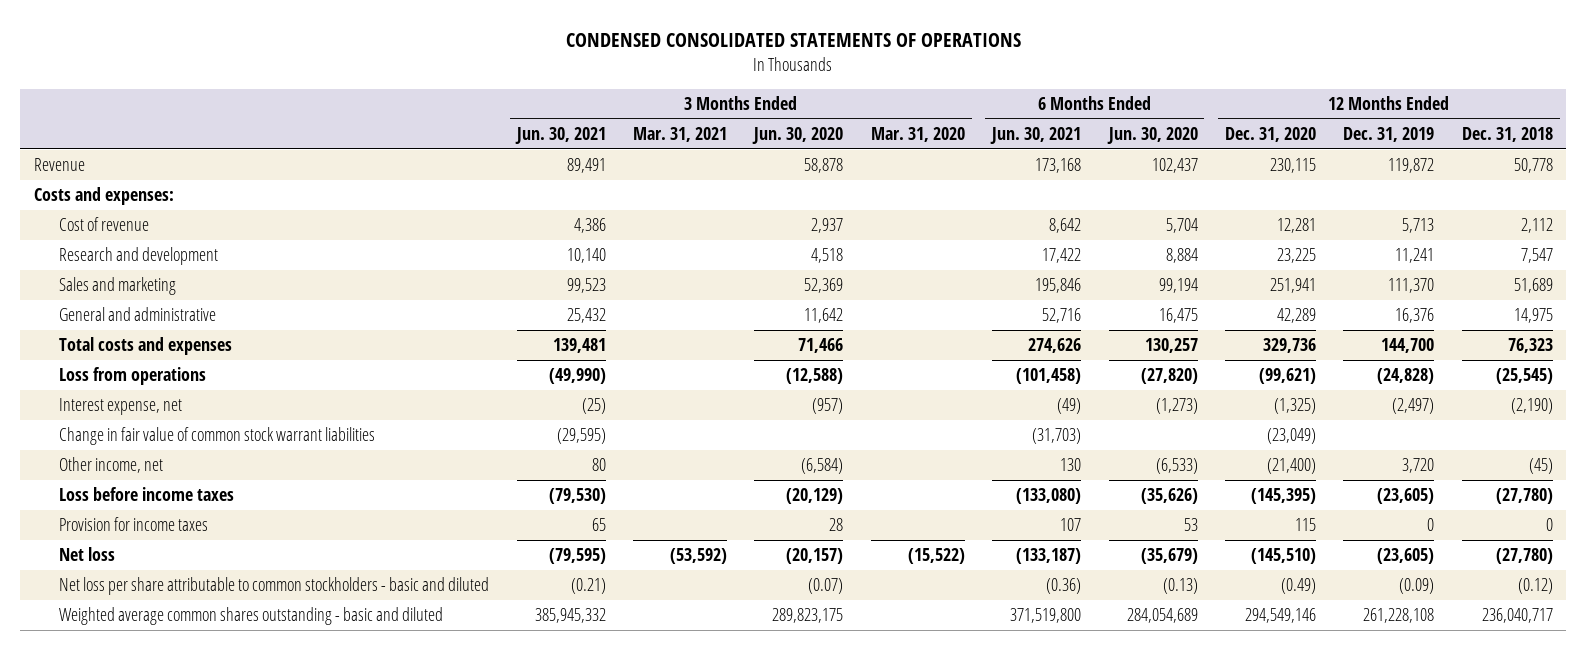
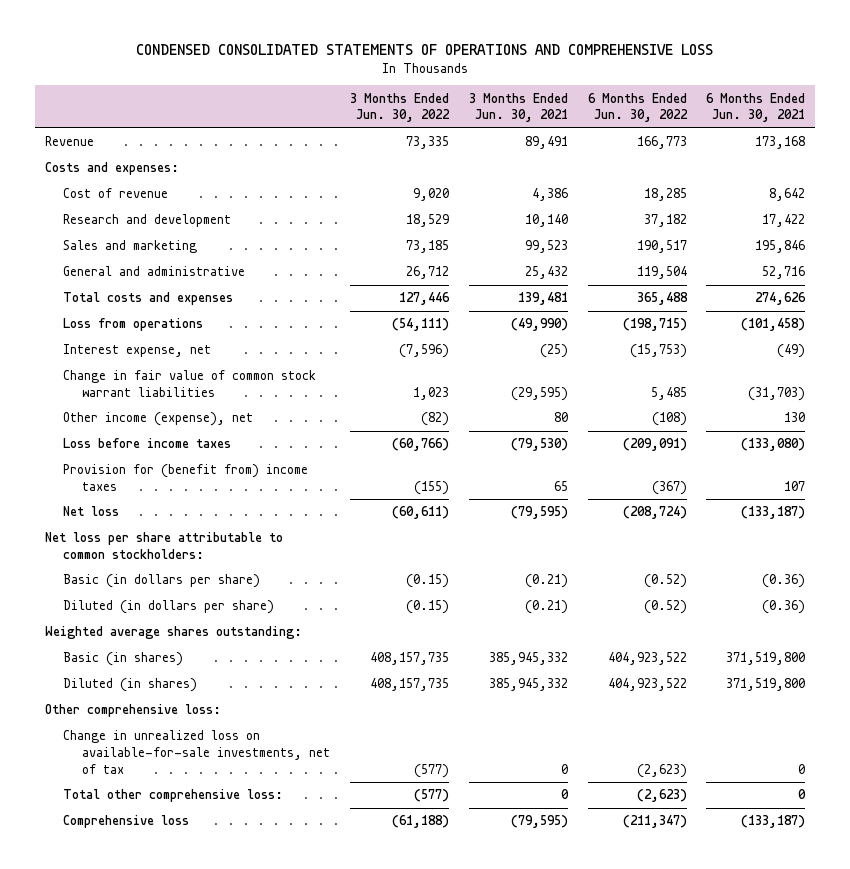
- CONDENSED CONSOLIDATED STATEMENTS OF OPERATIONS
+ CONDENSED CONSOLIDATED STATEMENTS OF OPERATIONS AND COMPREHENSIVE LOSS
- | 3 Months Ended Jun. 30, 2021 | 3 Months Ended Mar. 31, 2021 | 3 Months Ended Jun. 30, 2020 | 3 Months Ended Mar. 31, 2020 | 6 Months Ended Jun. 30, 2021 | 6 Months Ended Jun. 30, 2020 | 12 Months Ended Dec. 31, 2020 | 12 Months Ended Dec. 31, 2019 | 12 Months Ended Dec. 31, 2018
+ | 3 Months Ended Jun. 30, 2022 | 3 Months Ended Jun. 30, 2021 | 6 Months Ended Jun. 30, 2022 | 6 Months Ended Jun. 30, 2021
- Other income, net | 80 | | (6,584) | | 130 | (6,533) | (21,400) | 3,720 | (45)
+ Other income (expense), net | (82) | 80 | (108) | 130
- Provision for income taxes | 65 | | 28 | | 107 | 53 | 115 | 0 | 0
+ Provision for (benefit from) income taxes | (155) | 65 | (367) | 107
- Net loss per share attributable to common stockholders - basic and diluted | (0.21) | | (0.07) | | (0.36) | (0.13) | (0.49) | (0.09) | (0.12)
- Weighted average common shares outstanding - basic and diluted | 385,945,332 | | 289,823,175 | | 371,519,800 | 284,054,689 | 294,549,146 | 261,228,108 | 236,040,717
+ Net loss per share attributable to common stockholders:
+ Basic (in dollars per share) | (0.15) | (0.21) | (0.52) | (0.36)
+ Diluted (in dollars per share) | (0.15) | (0.21) | (0.52) | (0.36)
+ Weighted average shares outstanding:
+ Basic (in shares) | 408,157,735 | 385,945,332 | 404,923,522 | 371,519,800
+ Diluted (in shares) | 408,157,735 | 385,945,332 | 404,923,522 | 371,519,800
+ Other comprehensive loss:
+ Change in unrealized loss on available-for-sale investments, net of tax | (577) | 0 | (2,623) | 0
+ Total other comprehensive loss: | (577) | 0 | (2,623) | 0
+ Comprehensive loss | (61,188) | (79,595) | (211,347) | (133,187)

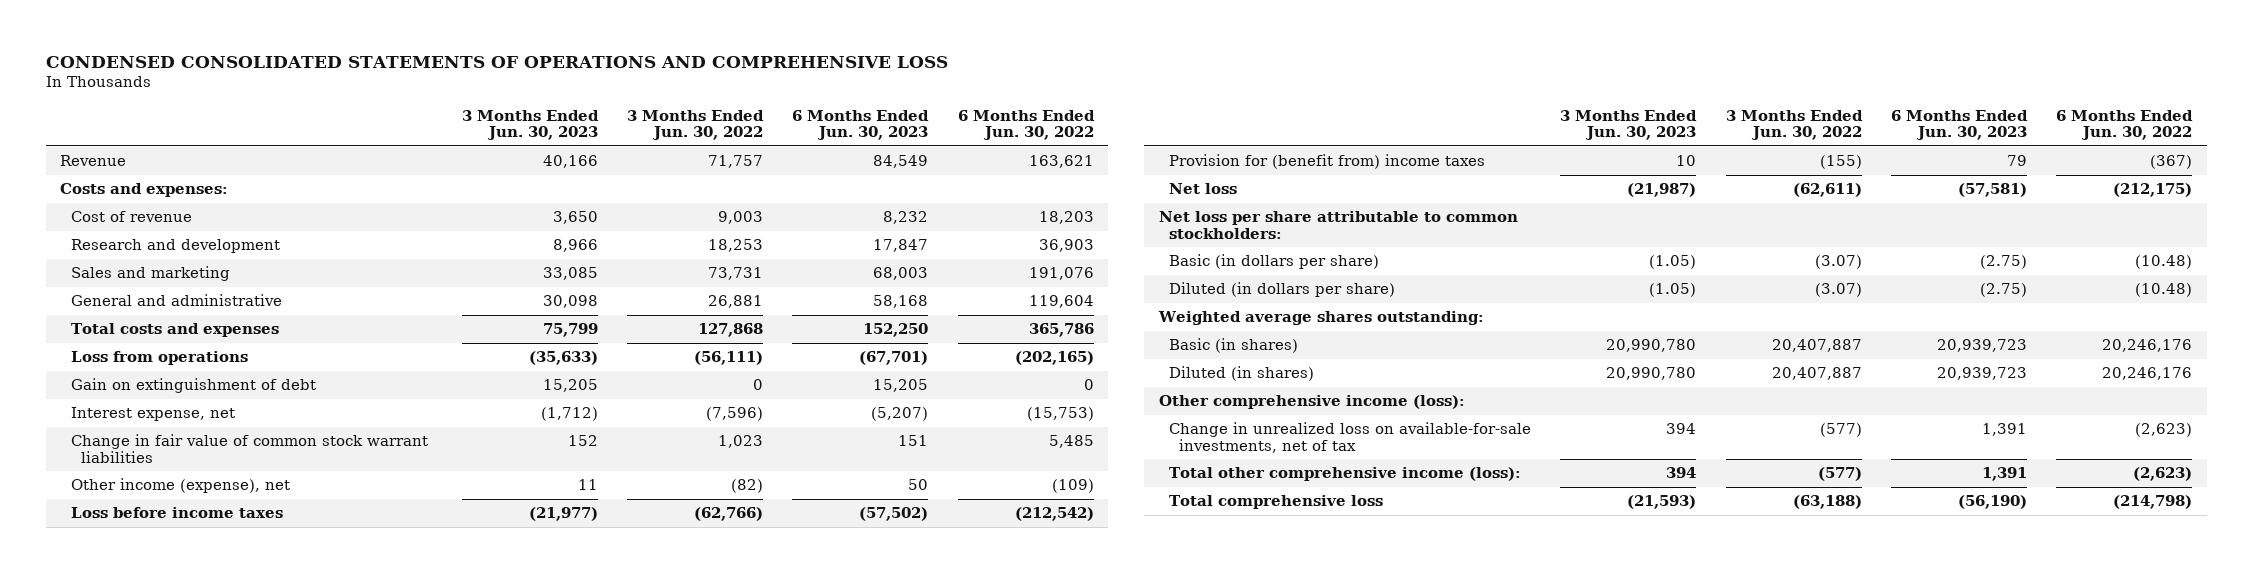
- | 3 Months Ended Jun. 30, 2022 | 3 Months Ended Jun. 30, 2021 | 6 Months Ended Jun. 30, 2022 | 6 Months Ended Jun. 30, 2021
+ | 3 Months Ended Jun. 30, 2023 | 3 Months Ended Jun. 30, 2022 | 6 Months Ended Jun. 30, 2023 | 6 Months Ended Jun. 30, 2022
- Revenue | 73,335 | 89,491 | 166,773 | 173,168
+ Revenue | 40,166 | 71,757 | 84,549 | 163,621
- Cost of revenue | 9,020 | 4,386 | 18,285 | 8,642
- Research and development | 18,529 | 10,140 | 37,182 | 17,422
- Sales and marketing | 73,185 | 99,523 | 190,517 | 195,846
- General and administrative | 26,712 | 25,432 | 119,504 | 52,716
- Total costs and expenses | 127,446 | 139,481 | 365,488 | 274,626
- Loss from operations | (54,111) | (49,990) | (198,715) | (101,458)
+ Cost of revenue | 3,650 | 9,003 | 8,232 | 18,203
+ Research and development | 8,966 | 18,253 | 17,847 | 36,903
+ Sales and marketing | 33,085 | 73,731 | 68,003 | 191,076
+ General and administrative | 30,098 | 26,881 | 58,168 | 119,604
+ Total costs and expenses | 75,799 | 127,868 | 152,250 | 365,786
+ Loss from operations | (35,633) | (56,111) | (67,701) | (202,165)
+ Gain on extinguishment of debt | 15,205 | 0 | 15,205 | 0
- Other income (expense), net | (82) | 80 | (108) | 130
- Loss before income taxes | (60,766) | (79,530) | (209,091) | (133,080)
+ Other income (expense), net | 11 | (82) | 50 | (109)
+ Loss before income taxes | (21,977) | (62,766) | (57,502) | (212,542)
- Net loss | (60,611) | (79,595) | (208,724) | (133,187)
+ Net loss | (21,987) | (62,611) | (57,581) | (212,175)
- Basic (in dollars per share) | (0.15) | (0.21) | (0.52) | (0.36)
- Diluted (in dollars per share) | (0.15) | (0.21) | (0.52) | (0.36)
+ Basic (in dollars per share) | (1.05) | (3.07) | (2.75) | (10.48)
+ Diluted (in dollars per share) | (1.05) | (3.07) | (2.75) | (10.48)
- Basic (in shares) | 408,157,735 | 385,945,332 | 404,923,522 | 371,519,800
- Diluted (in shares) | 408,157,735 | 385,945,332 | 404,923,522 | 371,519,800
- Other comprehensive loss:
+ Basic (in shares) | 20,990,780 | 20,407,887 | 20,939,723 | 20,246,176
+ Diluted (in shares) | 20,990,780 | 20,407,887 | 20,939,723 | 20,246,176
+ Other comprehensive income (loss):
- Total other comprehensive loss: | (577) | 0 | (2,623) | 0
- Comprehensive loss | (61,188) | (79,595) | (211,347) | (133,187)
+ Total other comprehensive income (loss): | 394 | (577) | 1,391 | (2,623)
+ Total comprehensive loss | (21,593) | (63,188) | (56,190) | (214,798)

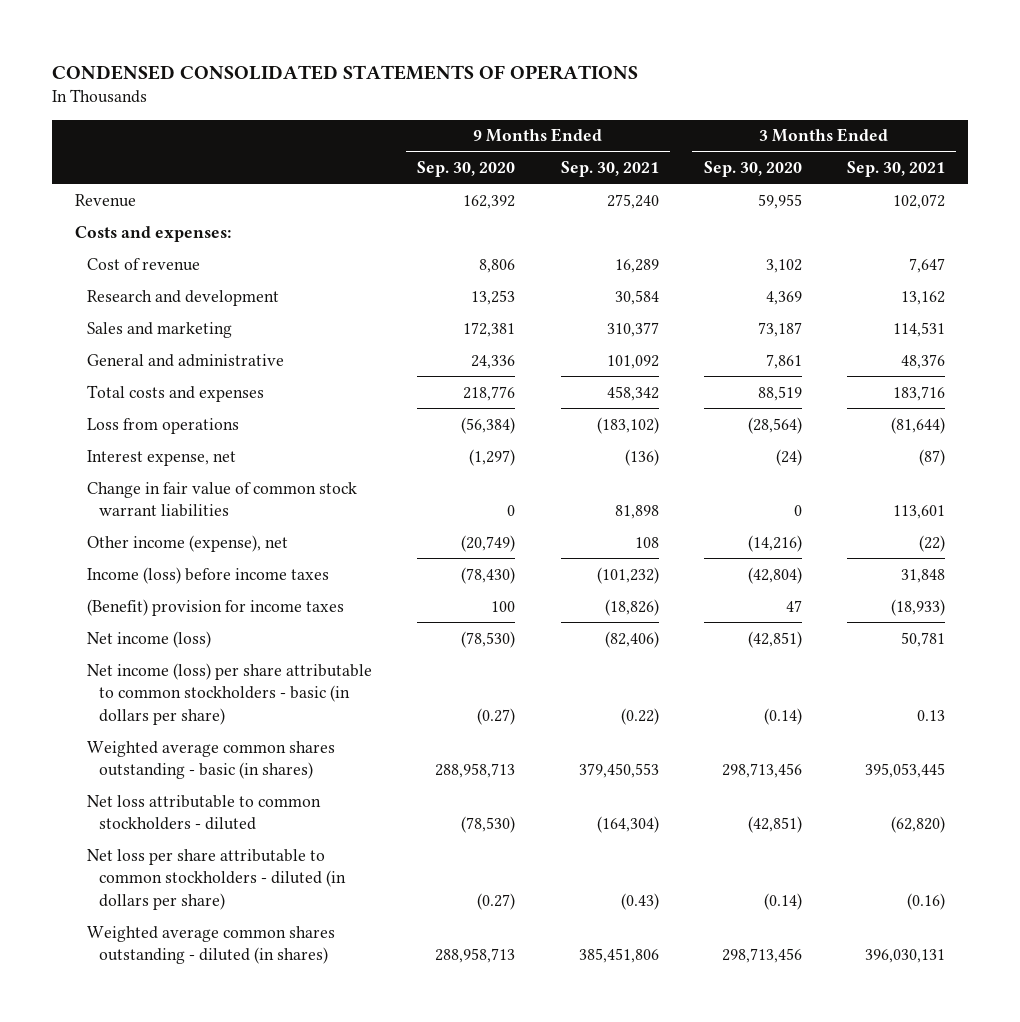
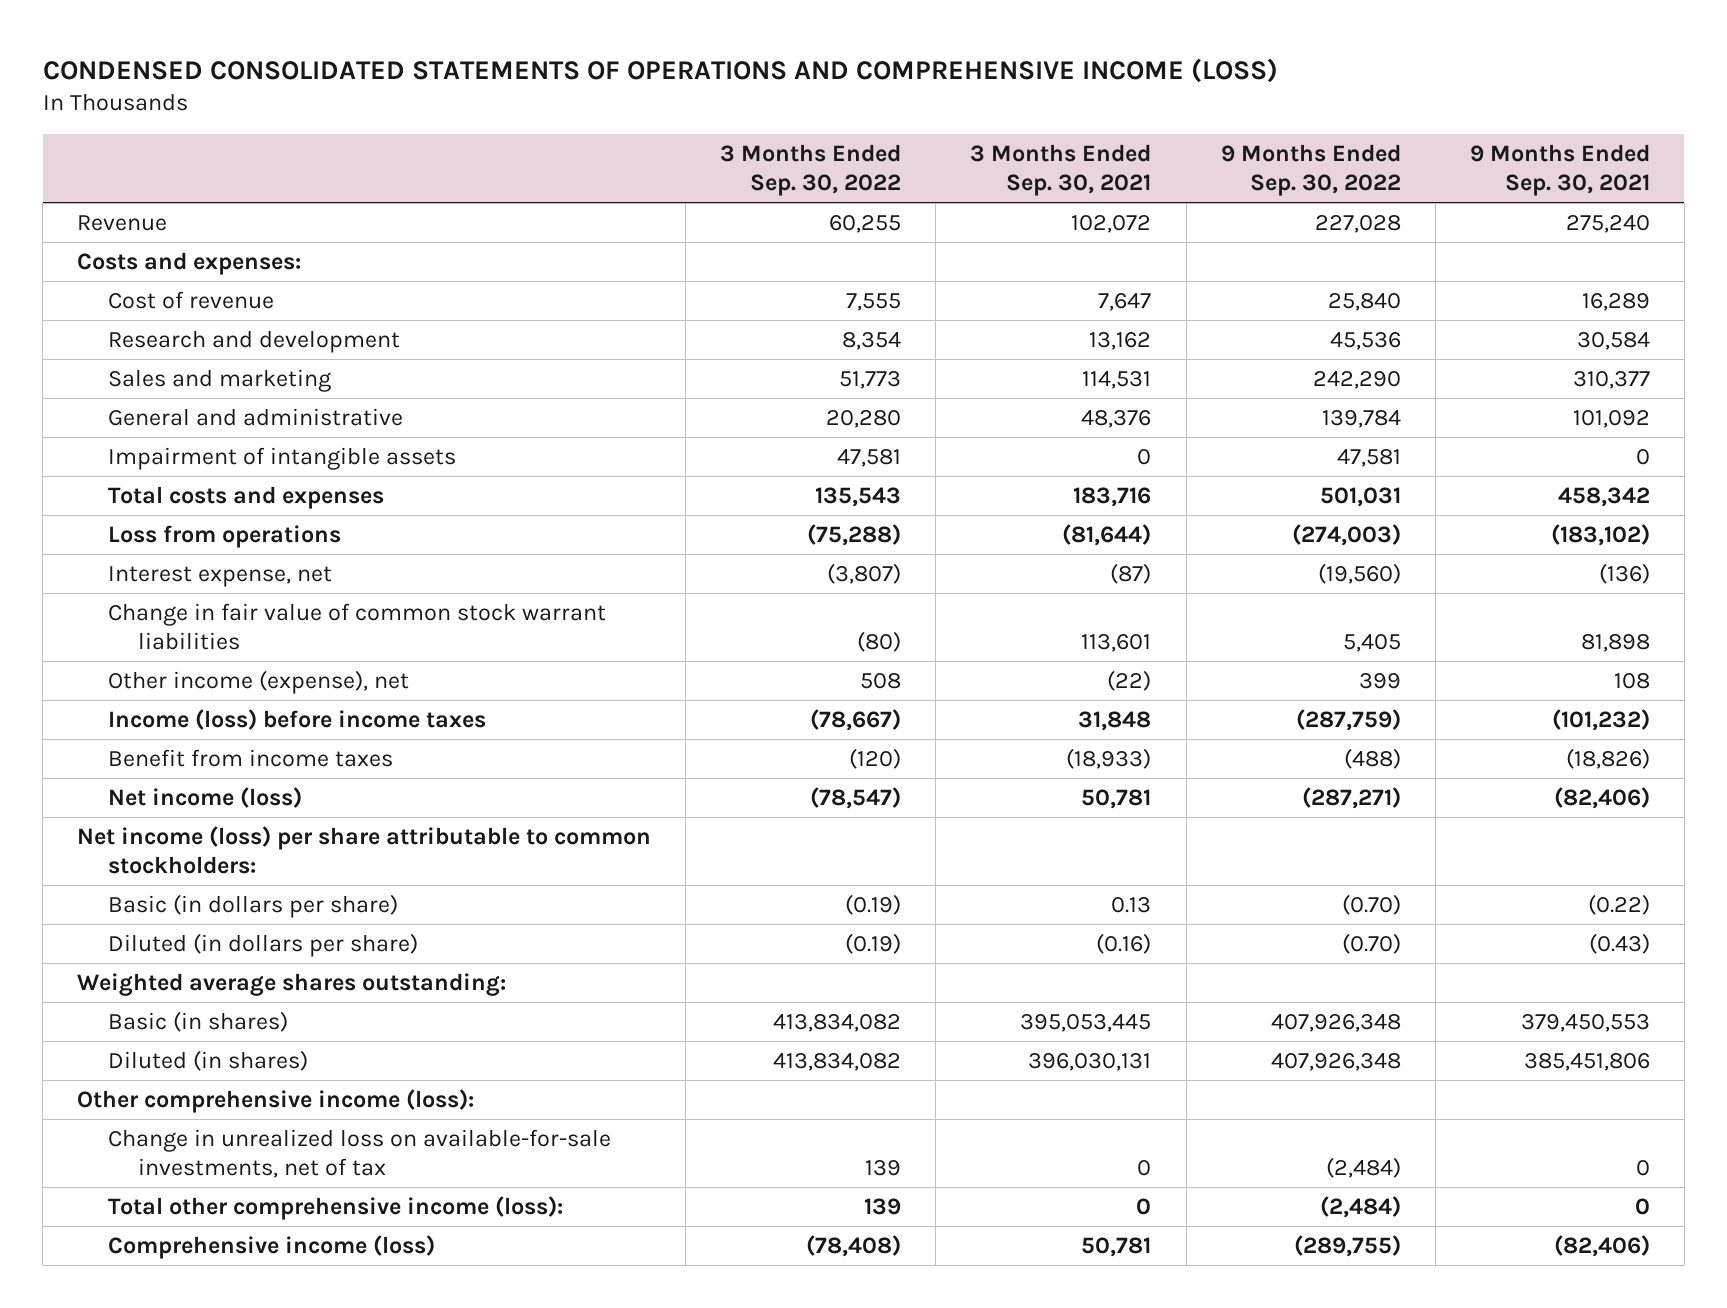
- CONDENSED CONSOLIDATED STATEMENTS OF OPERATIONS
+ CONDENSED CONSOLIDATED STATEMENTS OF OPERATIONS AND COMPREHENSIVE INCOME (LOSS)
- | 9 Months Ended Sep. 30, 2020 | 9 Months Ended Sep. 30, 2021 | 3 Months Ended Sep. 30, 2020 | 3 Months Ended Sep. 30, 2021
+ | 3 Months Ended Sep. 30, 2022 | 3 Months Ended Sep. 30, 2021 | 9 Months Ended Sep. 30, 2022 | 9 Months Ended Sep. 30, 2021
+ Impairment of intangible assets | 47,581 | 0 | 47,581 | 0
- (Benefit) provision for income taxes | 100 | (18,826) | 47 | (18,933)
+ Benefit from income taxes | (120) | (18,933) | (488) | (18,826)
- Net income (loss) per share attributable to common stockholders - basic (in dollars per share) | (0.27) | (0.22) | (0.14) | 0.13
- Weighted average common shares outstanding - basic (in shares) | 288,958,713 | 379,450,553 | 298,713,456 | 395,053,445
- Net loss attributable to common stockholders - diluted | (78,530) | (164,304) | (42,851) | (62,820)
- Net loss per share attributable to common stockholders - diluted (in dollars per share) | (0.27) | (0.43) | (0.14) | (0.16)
- Weighted average common shares outstanding - diluted (in shares) | 288,958,713 | 385,451,806 | 298,713,456 | 396,030,131
+ Net income (loss) per share attributable to common stockholders:
+ Basic (in dollars per share) | (0.19) | 0.13 | (0.70) | (0.22)
+ Diluted (in dollars per share) | (0.19) | (0.16) | (0.70) | (0.43)
+ Weighted average shares outstanding:
+ Basic (in shares) | 413,834,082 | 395,053,445 | 407,926,348 | 379,450,553
+ Diluted (in shares) | 413,834,082 | 396,030,131 | 407,926,348 | 385,451,806
+ Other comprehensive income (loss):
+ Change in unrealized loss on available-for-sale investments, net of tax | 139 | 0 | (2,484) | 0
+ Total other comprehensive income (loss): | 139 | 0 | (2,484) | 0
+ Comprehensive income (loss) | (78,408) | 50,781 | (289,755) | (82,406)

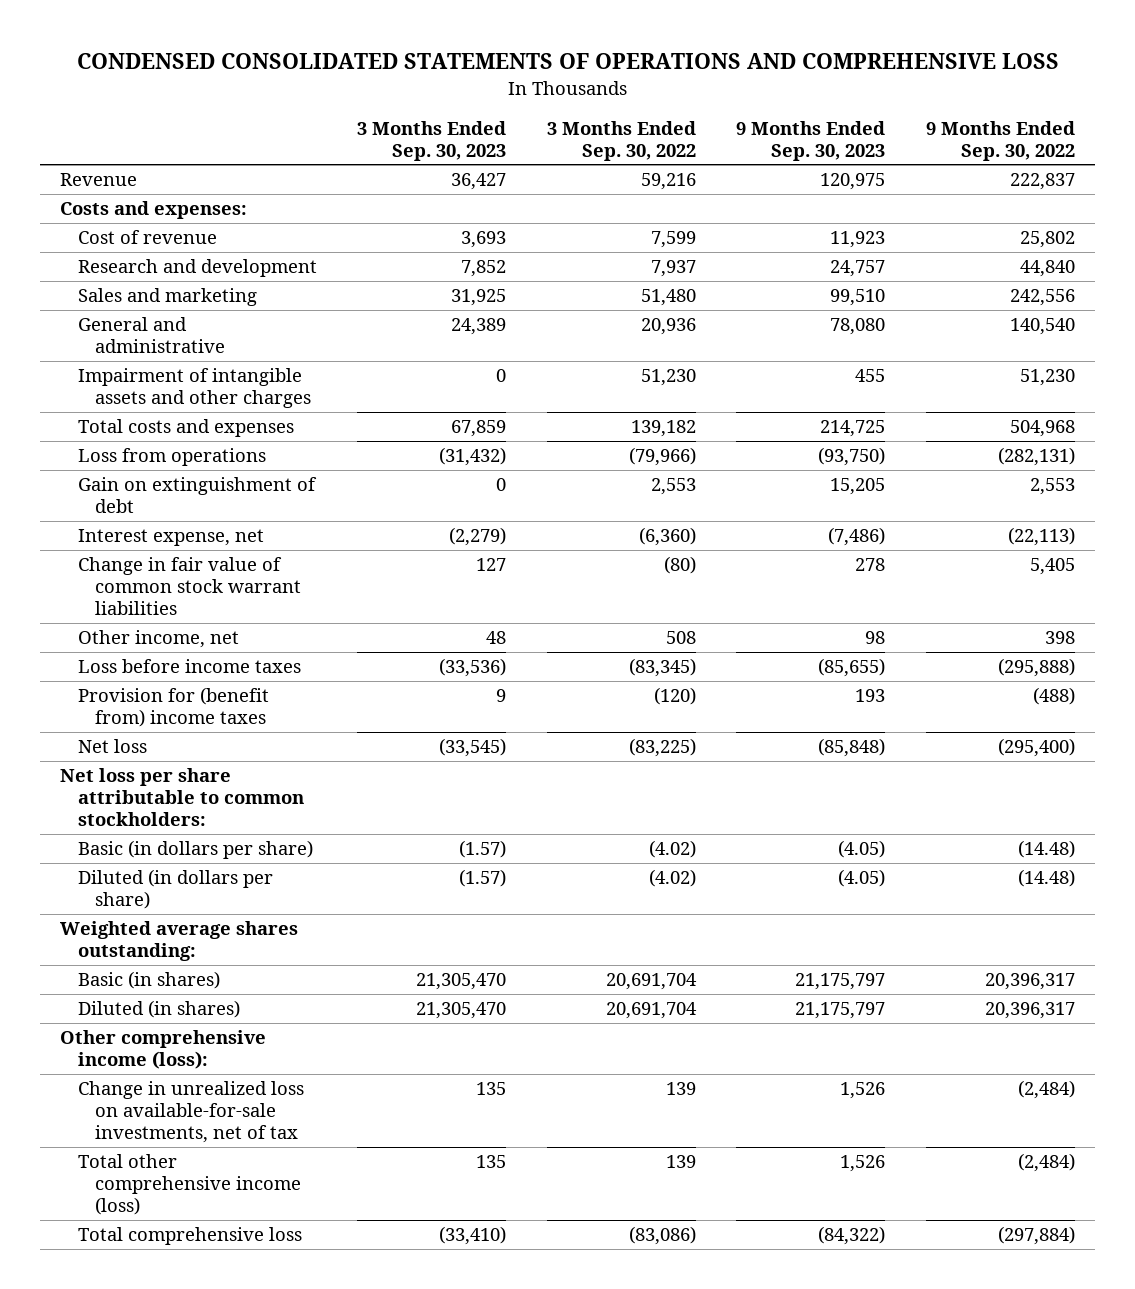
- CONDENSED CONSOLIDATED STATEMENTS OF OPERATIONS AND COMPREHENSIVE INCOME (LOSS)
+ CONDENSED CONSOLIDATED STATEMENTS OF OPERATIONS AND COMPREHENSIVE LOSS
- | 3 Months Ended Sep. 30, 2022 | 3 Months Ended Sep. 30, 2021 | 9 Months Ended Sep. 30, 2022 | 9 Months Ended Sep. 30, 2021
+ | 3 Months Ended Sep. 30, 2023 | 3 Months Ended Sep. 30, 2022 | 9 Months Ended Sep. 30, 2023 | 9 Months Ended Sep. 30, 2022
- Revenue | 60,255 | 102,072 | 227,028 | 275,240
+ Revenue | 36,427 | 59,216 | 120,975 | 222,837
- Cost of revenue | 7,555 | 7,647 | 25,840 | 16,289
- Research and development | 8,354 | 13,162 | 45,536 | 30,584
- Sales and marketing | 51,773 | 114,531 | 242,290 | 310,377
- General and administrative | 20,280 | 48,376 | 139,784 | 101,092
- Impairment of intangible assets | 47,581 | 0 | 47,581 | 0
- Total costs and expenses | 135,543 | 183,716 | 501,031 | 458,342
- Loss from operations | (75,288) | (81,644) | (274,003) | (183,102)
- Interest expense, net | (3,807) | (87) | (19,560) | (136)
+ Cost of revenue | 3,693 | 7,599 | 11,923 | 25,802
+ Research and development | 7,852 | 7,937 | 24,757 | 44,840
+ Sales and marketing | 31,925 | 51,480 | 99,510 | 242,556
+ General and administrative | 24,389 | 20,936 | 78,080 | 140,540
+ Impairment of intangible assets and other charges | 0 | 51,230 | 455 | 51,230
+ Total costs and expenses | 67,859 | 139,182 | 214,725 | 504,968
+ Loss from operations | (31,432) | (79,966) | (93,750) | (282,131)
+ Gain on extinguishment of debt | 0 | 2,553 | 15,205 | 2,553
+ Interest expense, net | (2,279) | (6,360) | (7,486) | (22,113)
- Other income (expense), net | 508 | (22) | 399 | 108
- Income (loss) before income taxes | (78,667) | 31,848 | (287,759) | (101,232)
- Benefit from income taxes | (120) | (18,933) | (488) | (18,826)
- Net income (loss) | (78,547) | 50,781 | (287,271) | (82,406)
- Net income (loss) per share attributable to common stockholders:
- Basic (in dollars per share) | (0.19) | 0.13 | (0.70) | (0.22)
- Diluted (in dollars per share) | (0.19) | (0.16) | (0.70) | (0.43)
+ Other income, net | 48 | 508 | 98 | 398
+ Loss before income taxes | (33,536) | (83,345) | (85,655) | (295,888)
+ Provision for (benefit from) income taxes | 9 | (120) | 193 | (488)
+ Net loss | (33,545) | (83,225) | (85,848) | (295,400)
+ Net loss per share attributable to common stockholders:
+ Basic (in dollars per share) | (1.57) | (4.02) | (4.05) | (14.48)
+ Diluted (in dollars per share) | (1.57) | (4.02) | (4.05) | (14.48)
- Basic (in shares) | 413,834,082 | 395,053,445 | 407,926,348 | 379,450,553
- Diluted (in shares) | 413,834,082 | 396,030,131 | 407,926,348 | 385,451,806
+ Basic (in shares) | 21,305,470 | 20,691,704 | 21,175,797 | 20,396,317
+ Diluted (in shares) | 21,305,470 | 20,691,704 | 21,175,797 | 20,396,317
- Total other comprehensive income (loss): | 139 | 0 | (2,484) | 0
- Comprehensive income (loss) | (78,408) | 50,781 | (289,755) | (82,406)
+ Total other comprehensive income (loss) | 135 | 139 | 1,526 | (2,484)
+ Total comprehensive loss | (33,410) | (83,086) | (84,322) | (297,884)

